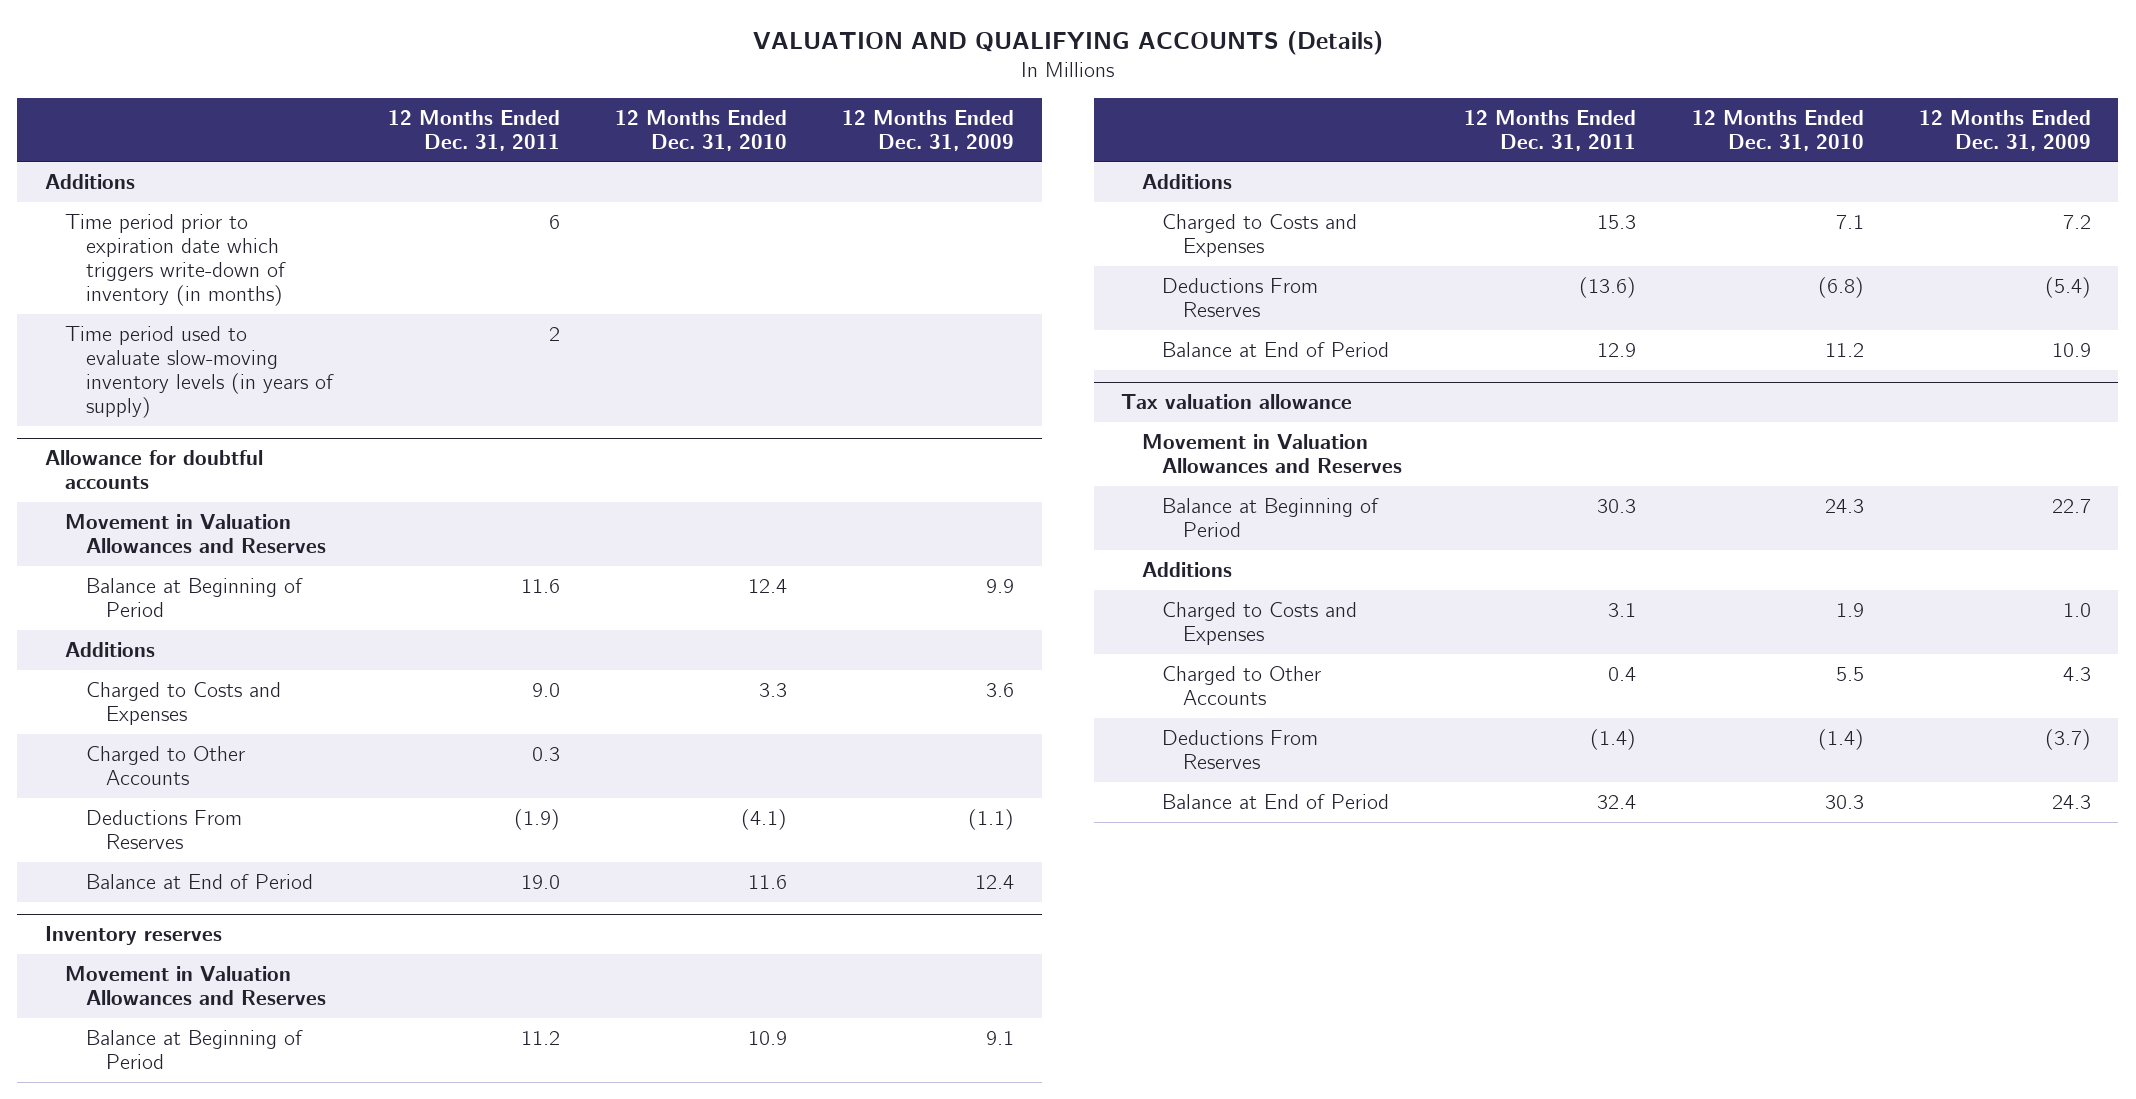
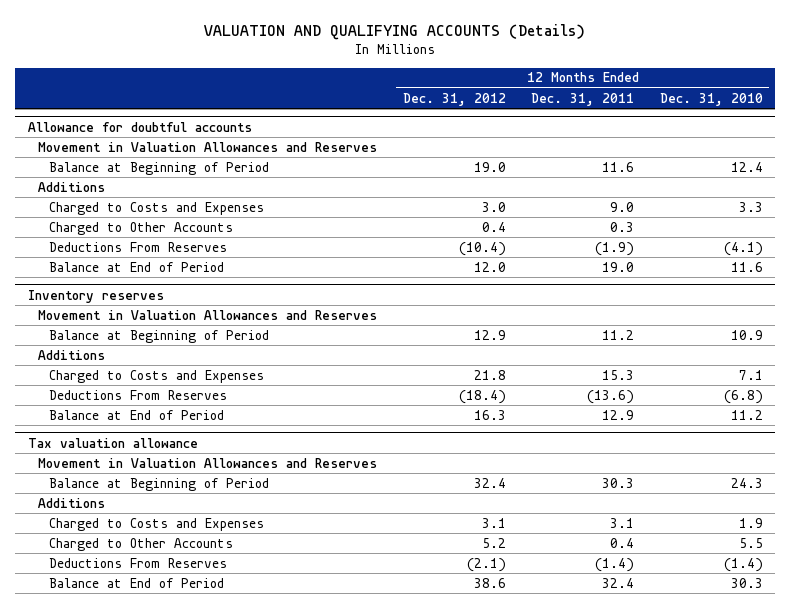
- | 12 Months Ended Dec. 31, 2011 | 12 Months Ended Dec. 31, 2010 | 12 Months Ended Dec. 31, 2009
+ | 12 Months Ended Dec. 31, 2012 | 12 Months Ended Dec. 31, 2011 | 12 Months Ended Dec. 31, 2010
- Additions
- Time period prior to expiration date which triggers write-down of inventory (in months) | 6 | |
- Time period used to evaluate slow-moving inventory levels (in years of supply) | 2 | |

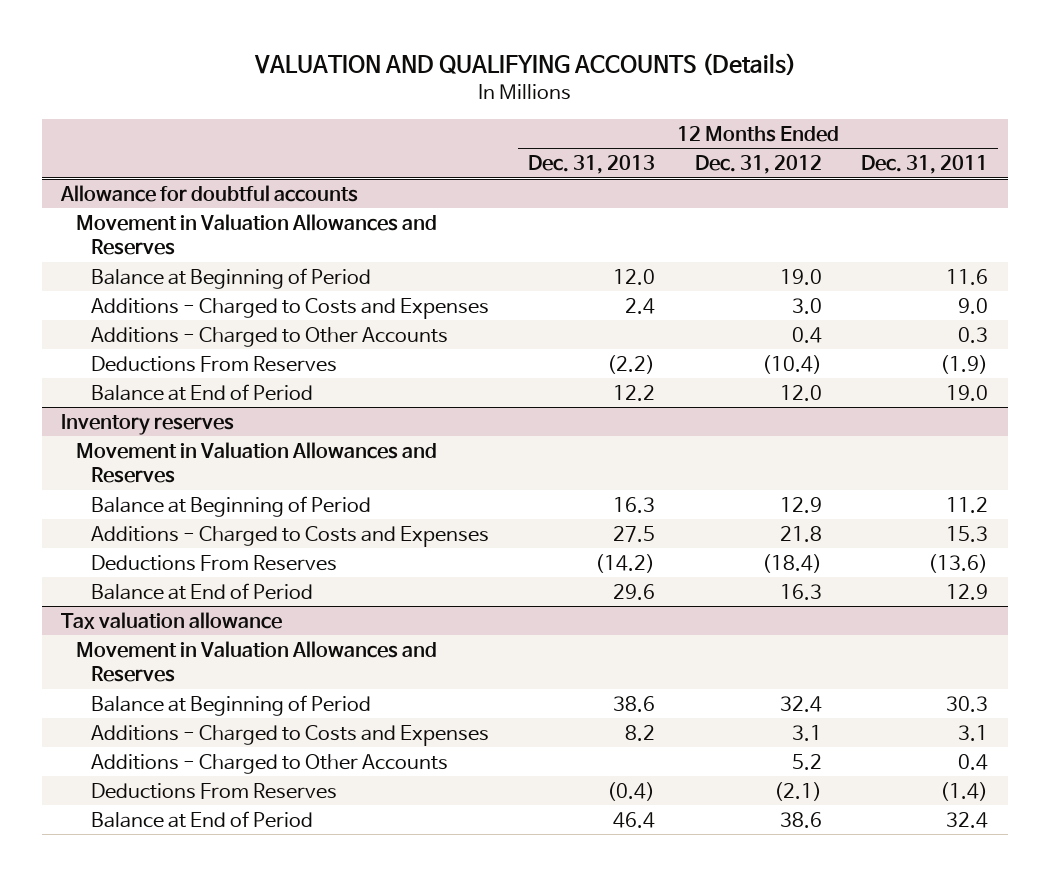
- | 12 Months Ended Dec. 31, 2012 | 12 Months Ended Dec. 31, 2011 | 12 Months Ended Dec. 31, 2010
+ | 12 Months Ended Dec. 31, 2013 | 12 Months Ended Dec. 31, 2012 | 12 Months Ended Dec. 31, 2011
@ Allowance for doubtful accounts
- Additions
- Charged to Costs and Expenses | 3.0 | 9.0 | 3.3
- Charged to Other Accounts | 0.4 | 0.3 |
+ Additions - Charged to Costs and Expenses | 2.4 | 3.0 | 9.0
+ Additions - Charged to Other Accounts | | 0.4 | 0.3
@ Inventory reserves
- Additions
- Charged to Costs and Expenses | 21.8 | 15.3 | 7.1
+ Additions - Charged to Costs and Expenses | 27.5 | 21.8 | 15.3
@ Tax valuation allowance
- Additions
- Charged to Costs and Expenses | 3.1 | 3.1 | 1.9
- Charged to Other Accounts | 5.2 | 0.4 | 5.5
+ Additions - Charged to Costs and Expenses | 8.2 | 3.1 | 3.1
+ Additions - Charged to Other Accounts | | 5.2 | 0.4

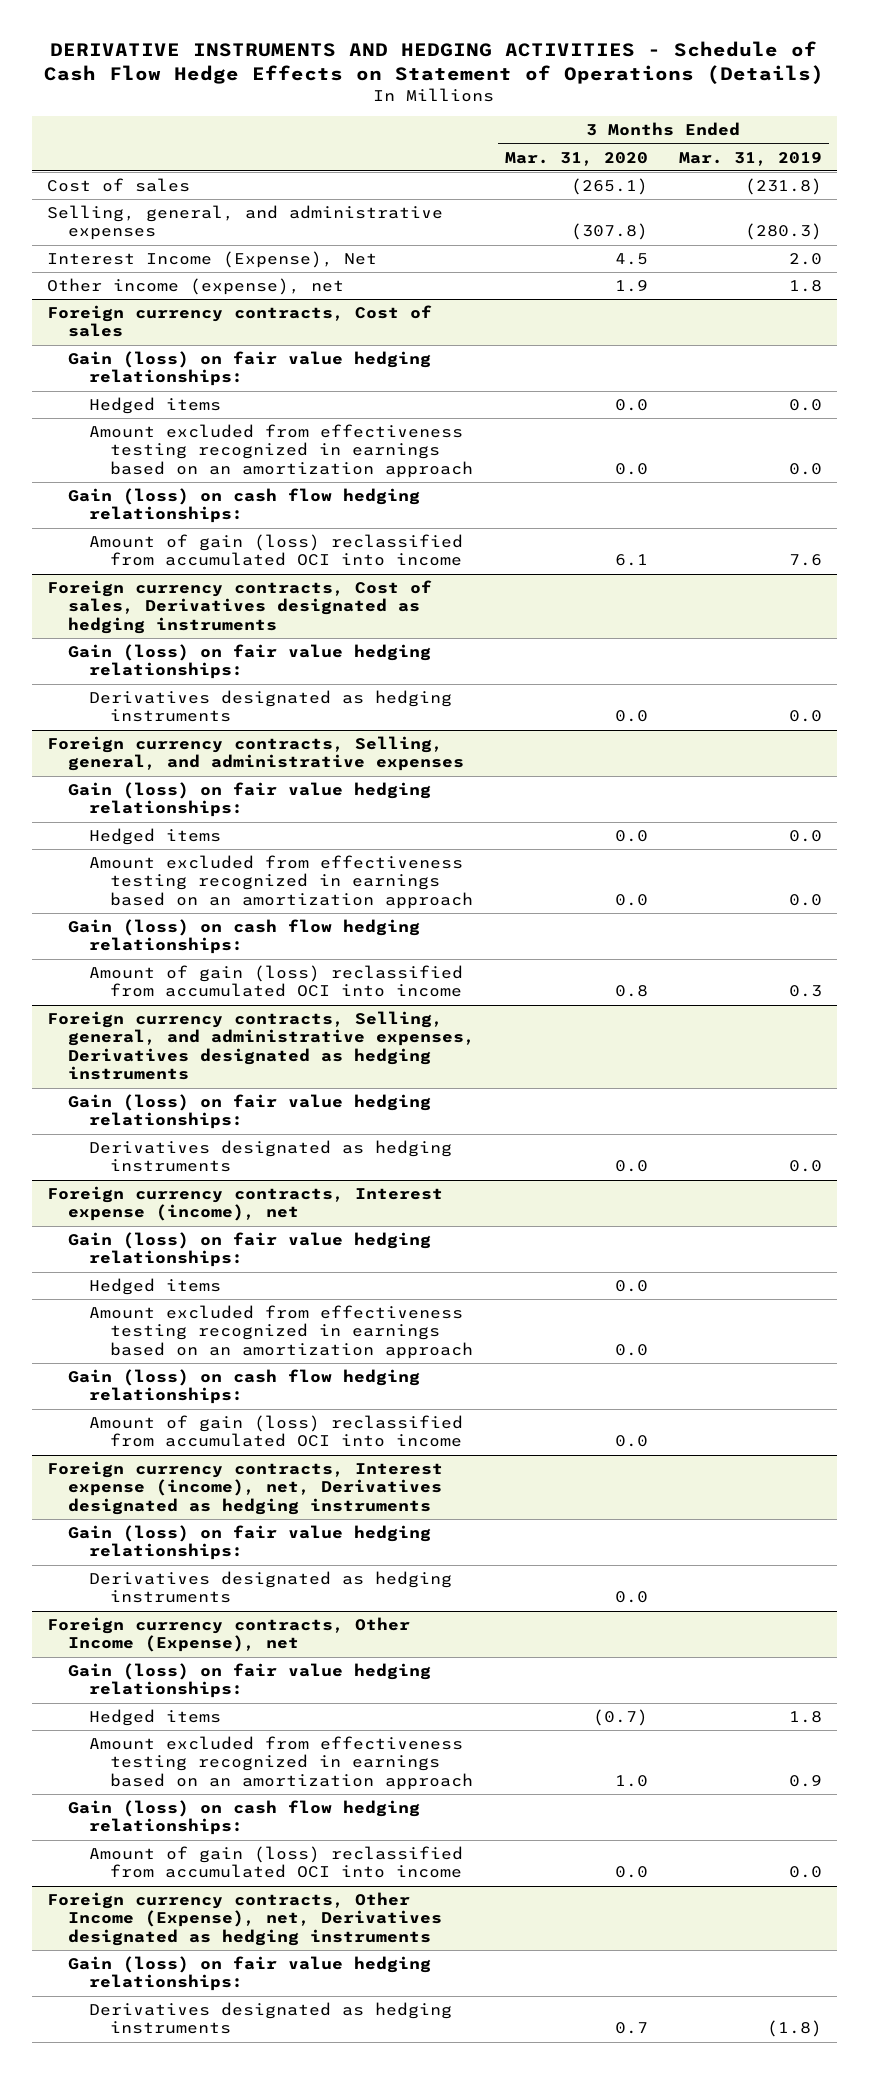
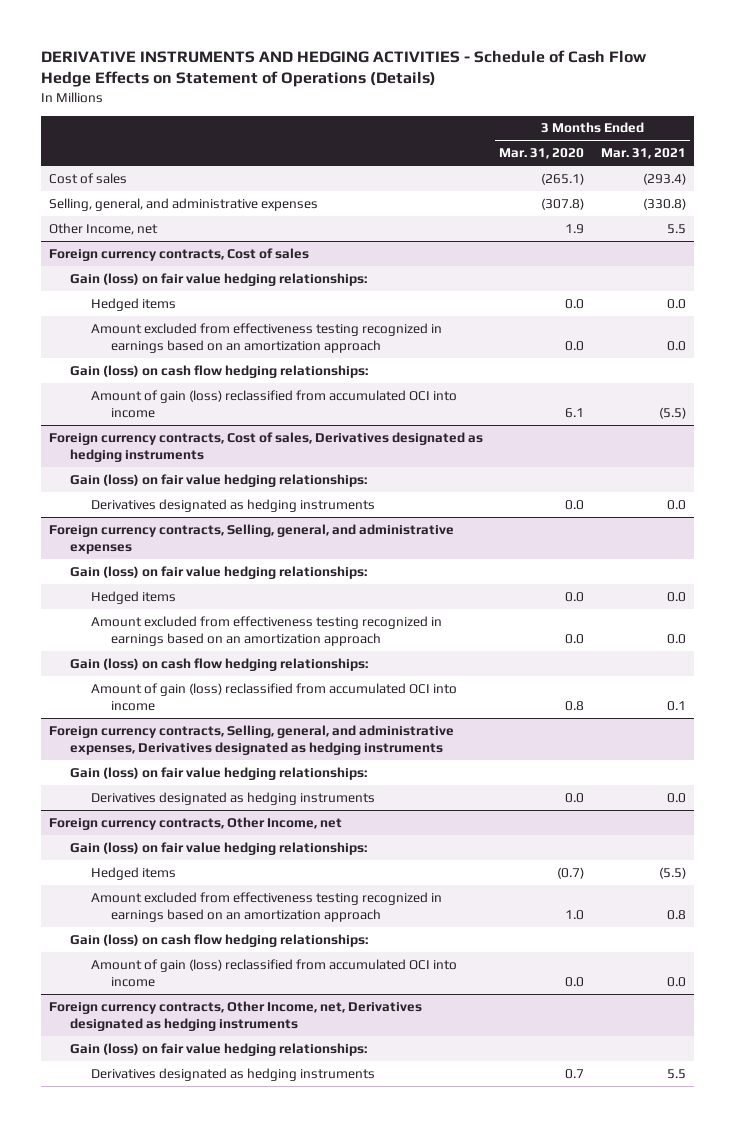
- | 3 Months Ended Mar. 31, 2020 | 3 Months Ended Mar. 31, 2019
+ | 3 Months Ended Mar. 31, 2020 | 3 Months Ended Mar. 31, 2021
- Interest Income (Expense), Net | 4.5 | 2.0
- Other income (expense), net | 1.9 | 1.8
+ Other Income, net | 1.9 | 5.5
- Foreign currency contracts, Interest expense (income), net
- Gain (loss) on fair value hedging relationships:
- Hedged items | 0.0 |
- Amount excluded from effectiveness testing recognized in earnings based on an amortization approach | 0.0 |
- Gain (loss) on cash flow hedging relationships:
- Amount of gain (loss) reclassified from accumulated OCI into income | 0.0 |
- Foreign currency contracts, Interest expense (income), net, Derivatives designated as hedging instruments
- Gain (loss) on fair value hedging relationships:
- Derivatives designated as hedging instruments | 0.0 |
- Foreign currency contracts, Other Income (Expense), net
+ Foreign currency contracts, Other Income, net
- Foreign currency contracts, Other Income (Expense), net, Derivatives designated as hedging instruments
+ Foreign currency contracts, Other Income, net, Derivatives designated as hedging instruments

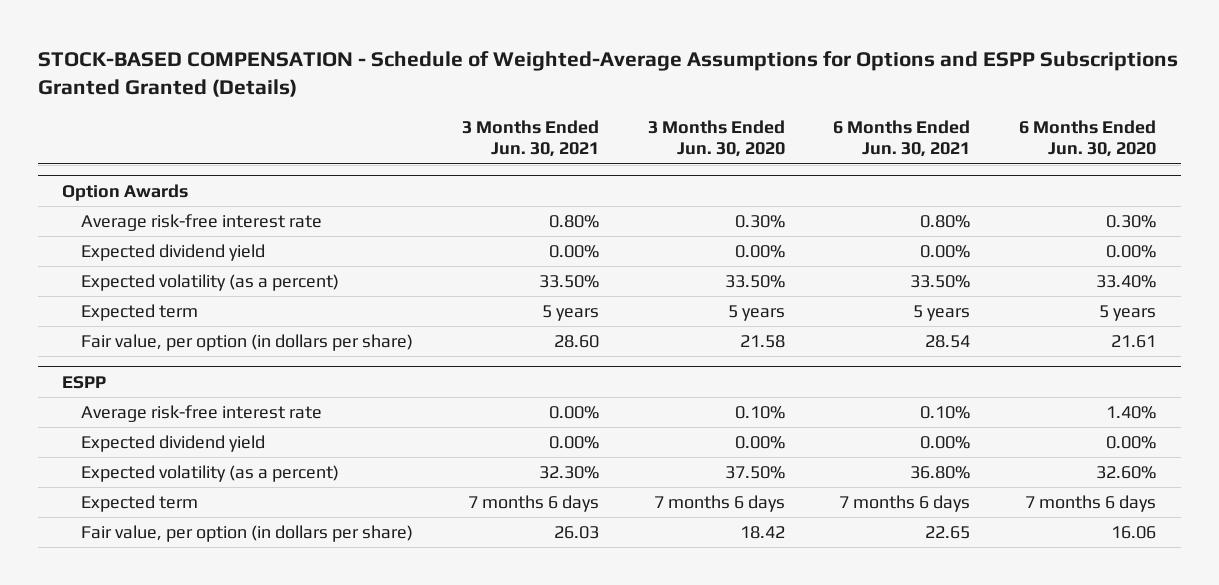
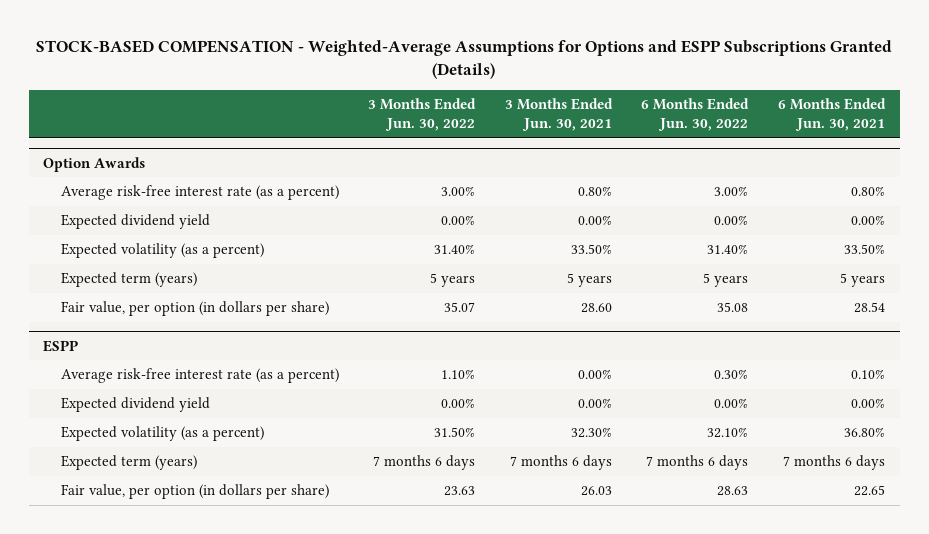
- STOCK-BASED COMPENSATION - Schedule of Weighted-Average Assumptions for Options and ESPP Subscriptions Granted Granted (Details)
+ STOCK-BASED COMPENSATION - Weighted-Average Assumptions for Options and ESPP Subscriptions Granted (Details)
- | 3 Months Ended Jun. 30, 2021 | 3 Months Ended Jun. 30, 2020 | 6 Months Ended Jun. 30, 2021 | 6 Months Ended Jun. 30, 2020
+ | 3 Months Ended Jun. 30, 2022 | 3 Months Ended Jun. 30, 2021 | 6 Months Ended Jun. 30, 2022 | 6 Months Ended Jun. 30, 2021
@ Option Awards
- Average risk-free interest rate | 0.80% | 0.30% | 0.80% | 0.30%
+ Average risk-free interest rate (as a percent) | 3.00% | 0.80% | 3.00% | 0.80%
- Expected term | 5 years | 5 years | 5 years | 5 years
+ Expected term (years) | 5 years | 5 years | 5 years | 5 years
@ ESPP
- Average risk-free interest rate | 0.00% | 0.10% | 0.10% | 1.40%
+ Average risk-free interest rate (as a percent) | 1.10% | 0.00% | 0.30% | 0.10%
- Expected term | 7 months 6 days | 7 months 6 days | 7 months 6 days | 7 months 6 days
+ Expected term (years) | 7 months 6 days | 7 months 6 days | 7 months 6 days | 7 months 6 days

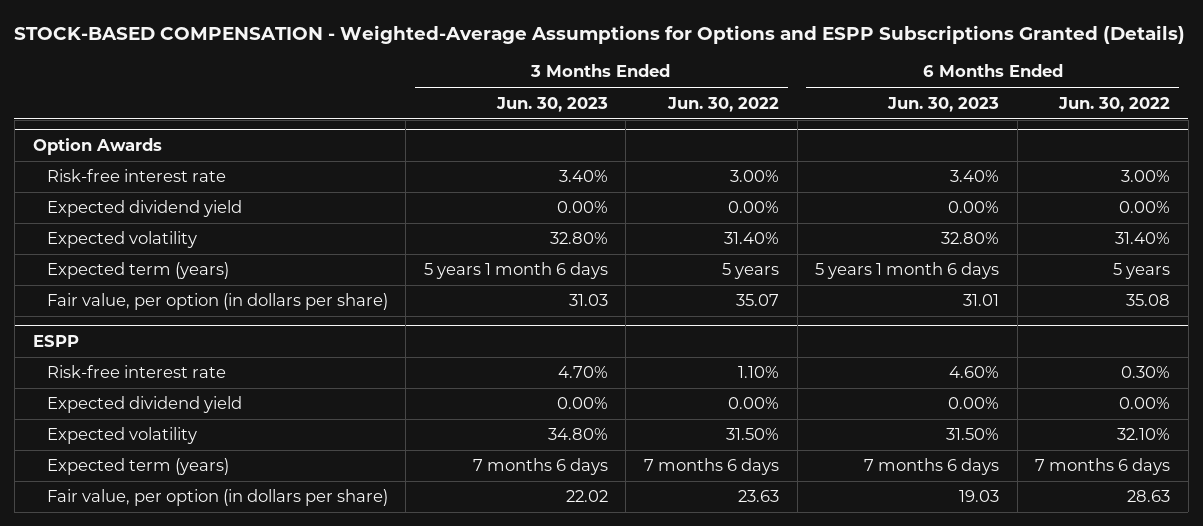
- | 3 Months Ended Jun. 30, 2022 | 3 Months Ended Jun. 30, 2021 | 6 Months Ended Jun. 30, 2022 | 6 Months Ended Jun. 30, 2021
+ | 3 Months Ended Jun. 30, 2023 | 3 Months Ended Jun. 30, 2022 | 6 Months Ended Jun. 30, 2023 | 6 Months Ended Jun. 30, 2022
@ Option Awards
- Average risk-free interest rate (as a percent) | 3.00% | 0.80% | 3.00% | 0.80%
+ Risk-free interest rate | 3.40% | 3.00% | 3.40% | 3.00%
- Expected volatility (as a percent) | 31.40% | 33.50% | 31.40% | 33.50%
+ Expected volatility | 32.80% | 31.40% | 32.80% | 31.40%
@ ESPP
- Average risk-free interest rate (as a percent) | 1.10% | 0.00% | 0.30% | 0.10%
+ Risk-free interest rate | 4.70% | 1.10% | 4.60% | 0.30%
- Expected volatility (as a percent) | 31.50% | 32.30% | 32.10% | 36.80%
+ Expected volatility | 34.80% | 31.50% | 31.50% | 32.10%

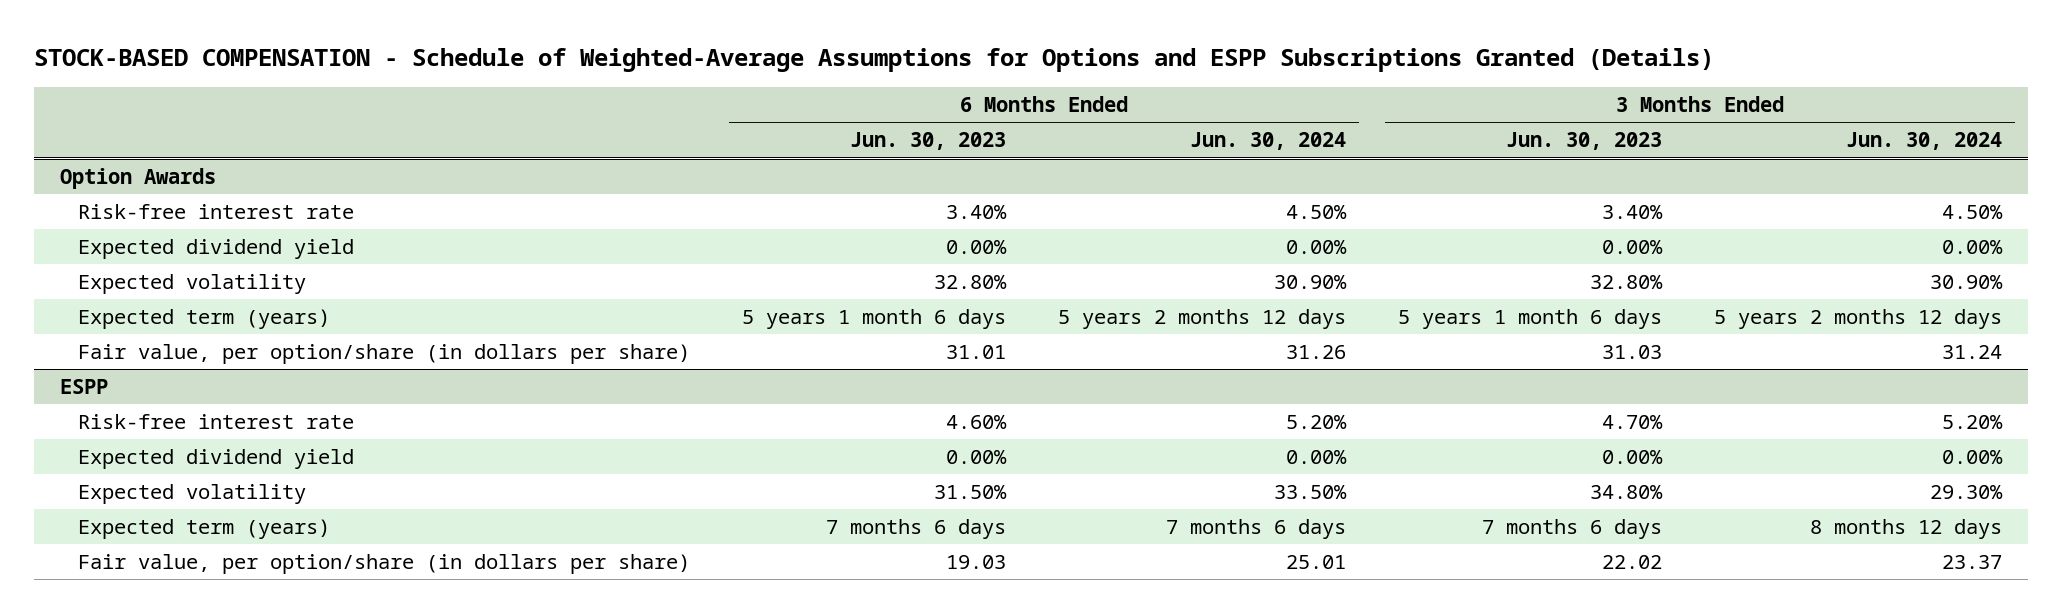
- STOCK-BASED COMPENSATION - Weighted-Average Assumptions for Options and ESPP Subscriptions Granted (Details)
+ STOCK-BASED COMPENSATION - Schedule of Weighted-Average Assumptions for Options and ESPP Subscriptions Granted (Details)
- | 3 Months Ended Jun. 30, 2023 | 3 Months Ended Jun. 30, 2022 | 6 Months Ended Jun. 30, 2023 | 6 Months Ended Jun. 30, 2022
+ | 6 Months Ended Jun. 30, 2023 | 6 Months Ended Jun. 30, 2024 | 3 Months Ended Jun. 30, 2023 | 3 Months Ended Jun. 30, 2024
@ Option Awards
- Fair value, per option (in dollars per share) | 31.03 | 35.07 | 31.01 | 35.08
+ Fair value, per option/share (in dollars per share) | 31.01 | 31.26 | 31.03 | 31.24
@ ESPP
- Fair value, per option (in dollars per share) | 22.02 | 23.63 | 19.03 | 28.63
+ Fair value, per option/share (in dollars per share) | 19.03 | 25.01 | 22.02 | 23.37

